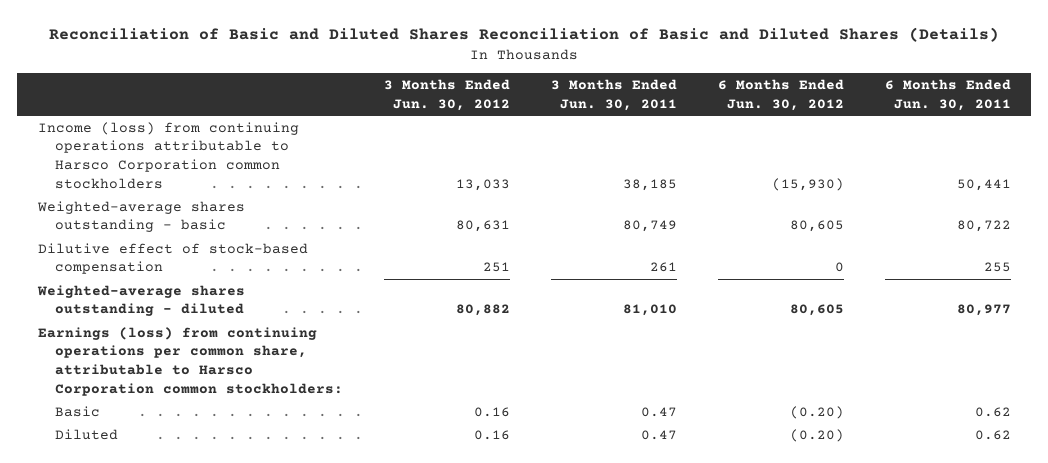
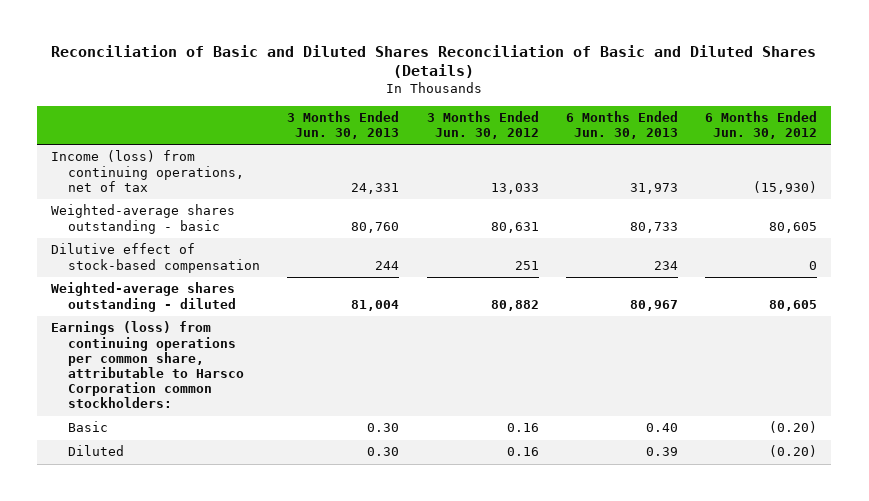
- | 3 Months Ended Jun. 30, 2012 | 3 Months Ended Jun. 30, 2011 | 6 Months Ended Jun. 30, 2012 | 6 Months Ended Jun. 30, 2011
+ | 3 Months Ended Jun. 30, 2013 | 3 Months Ended Jun. 30, 2012 | 6 Months Ended Jun. 30, 2013 | 6 Months Ended Jun. 30, 2012
- Income (loss) from continuing operations attributable to Harsco Corporation common stockholders | 13,033 | 38,185 | (15,930) | 50,441
+ Income (loss) from continuing operations, net of tax | 24,331 | 13,033 | 31,973 | (15,930)

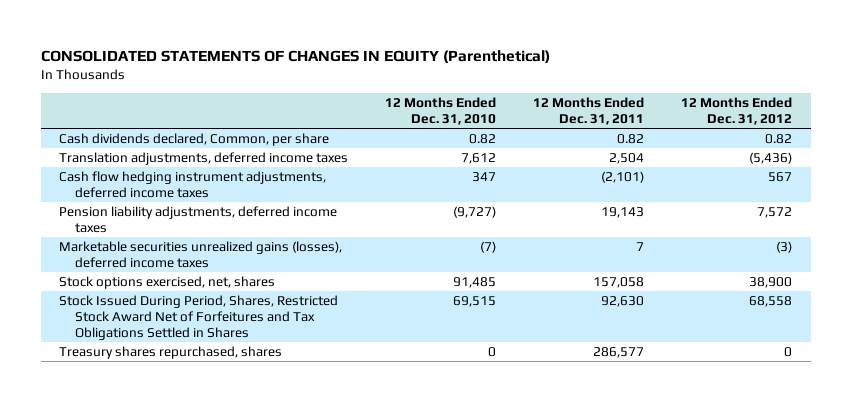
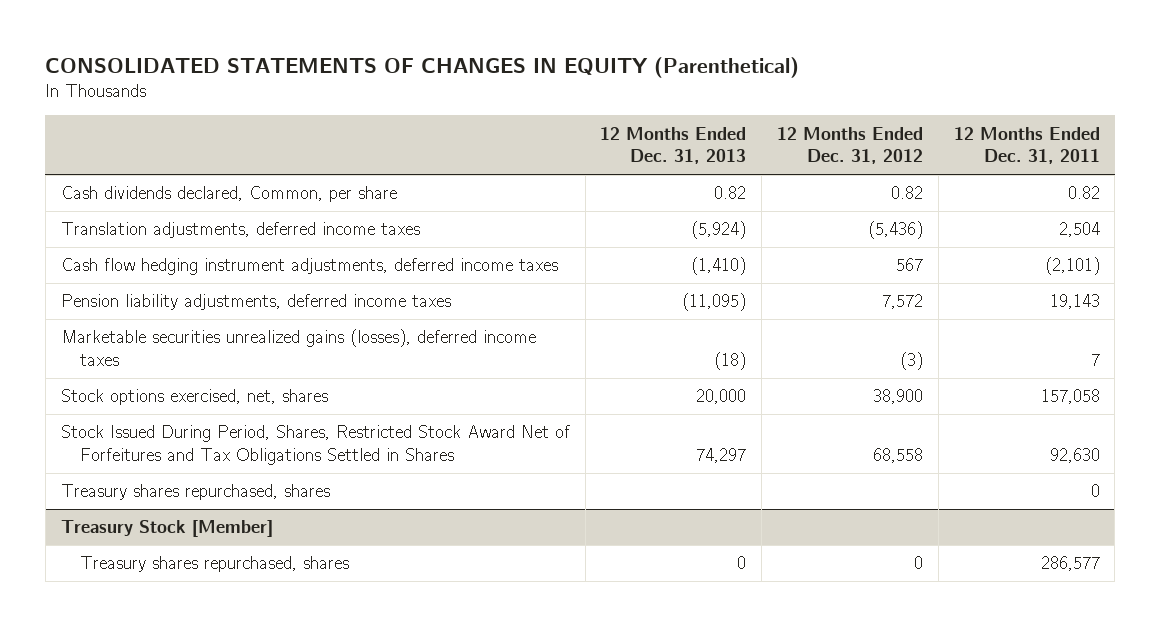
- | 12 Months Ended Dec. 31, 2010 | 12 Months Ended Dec. 31, 2011 | 12 Months Ended Dec. 31, 2012
+ | 12 Months Ended Dec. 31, 2013 | 12 Months Ended Dec. 31, 2012 | 12 Months Ended Dec. 31, 2011
+ Treasury shares repurchased, shares | | | 0
+ Treasury Stock [Member]

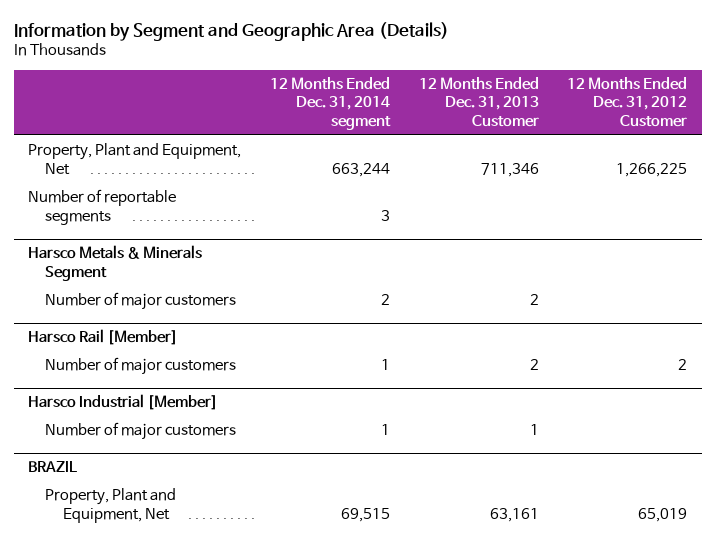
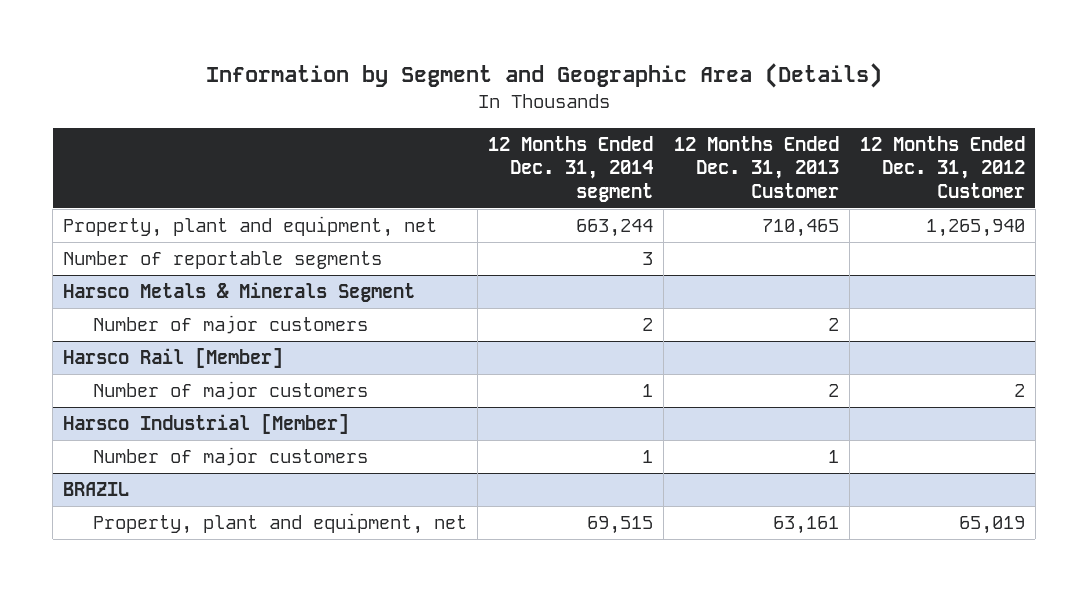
- Property, Plant and Equipment, Net | 663,244 | 711,346 | 1,266,225
+ Property, plant and equipment, net | 663,244 | 710,465 | 1,265,940
@ BRAZIL
- Property, Plant and Equipment, Net | 69,515 | 63,161 | 65,019
+ Property, plant and equipment, net | 69,515 | 63,161 | 65,019

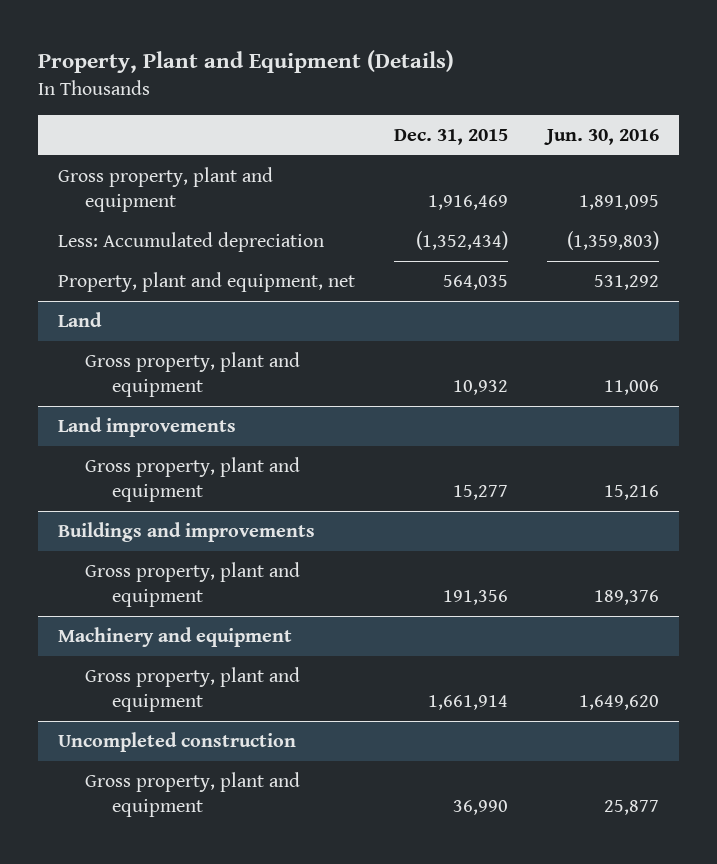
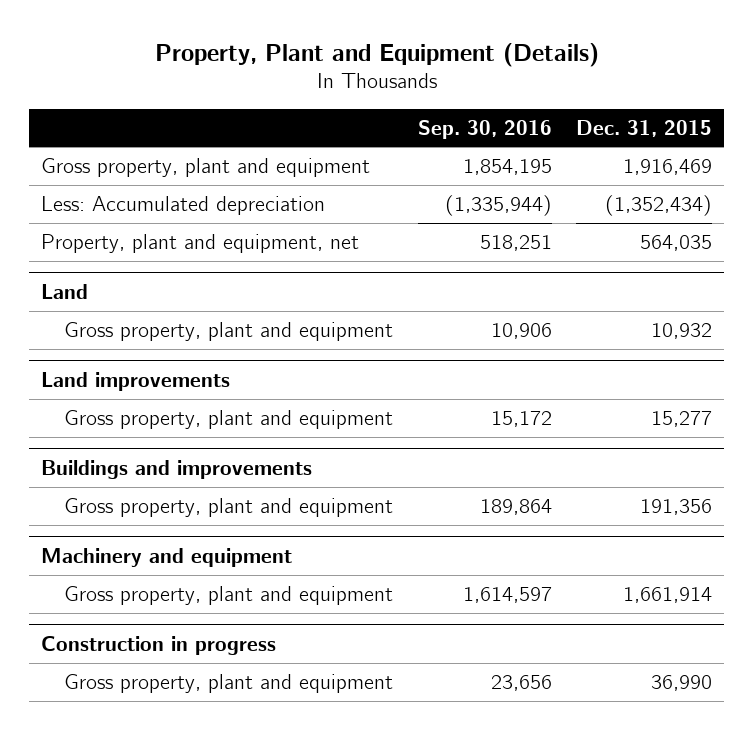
- | Dec. 31, 2015 | Jun. 30, 2016
+ | Sep. 30, 2016 | Dec. 31, 2015
- Uncompleted construction
+ Construction in progress

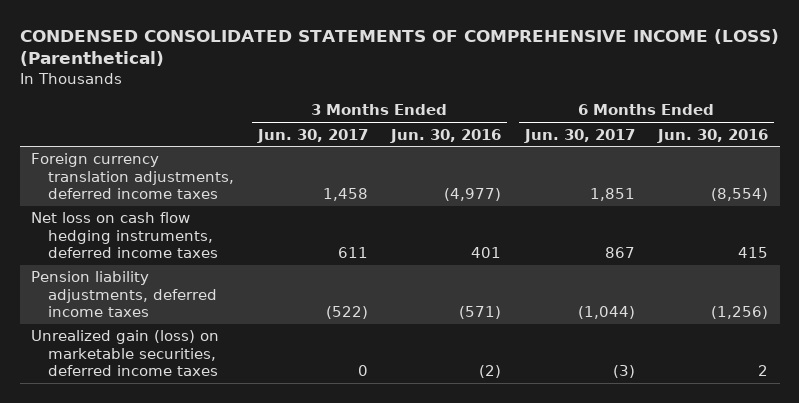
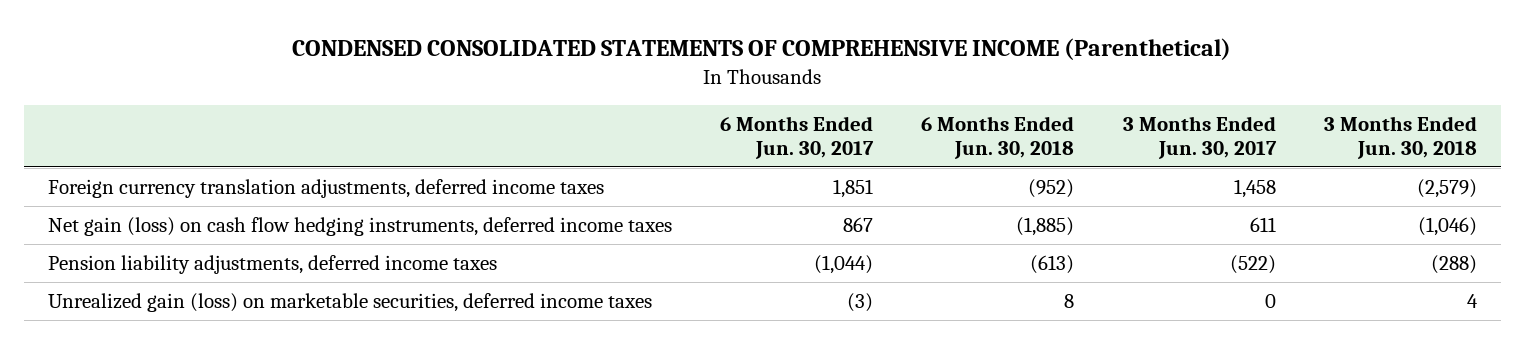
- CONDENSED CONSOLIDATED STATEMENTS OF COMPREHENSIVE INCOME (LOSS) (Parenthetical)
+ CONDENSED CONSOLIDATED STATEMENTS OF COMPREHENSIVE INCOME (Parenthetical)
- | 3 Months Ended Jun. 30, 2017 | 3 Months Ended Jun. 30, 2016 | 6 Months Ended Jun. 30, 2017 | 6 Months Ended Jun. 30, 2016
+ | 6 Months Ended Jun. 30, 2017 | 6 Months Ended Jun. 30, 2018 | 3 Months Ended Jun. 30, 2017 | 3 Months Ended Jun. 30, 2018
- Net loss on cash flow hedging instruments, deferred income taxes | 611 | 401 | 867 | 415
+ Net gain (loss) on cash flow hedging instruments, deferred income taxes | 867 | (1,885) | 611 | (1,046)

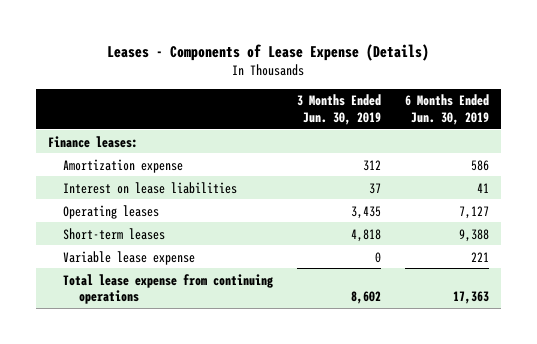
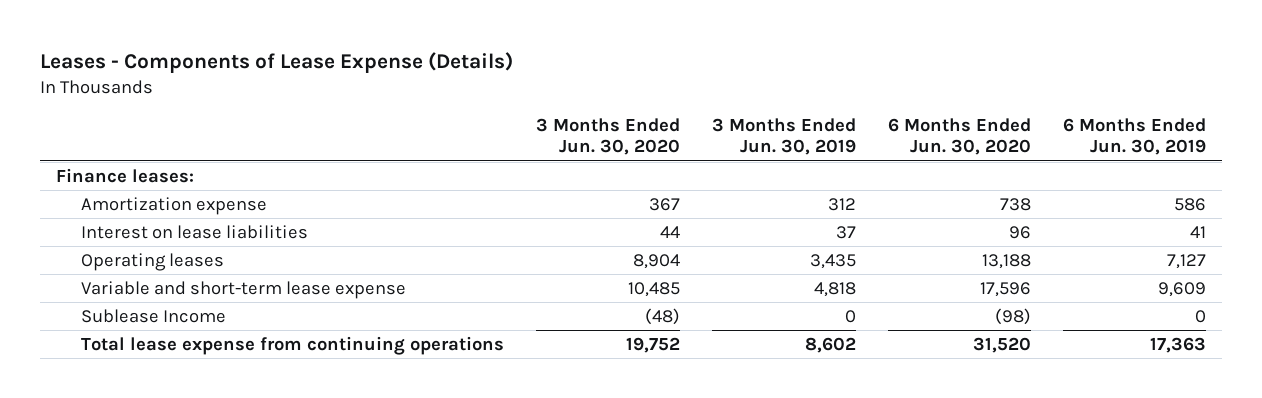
- | 3 Months Ended Jun. 30, 2019 | 6 Months Ended Jun. 30, 2019
+ | 3 Months Ended Jun. 30, 2020 | 3 Months Ended Jun. 30, 2019 | 6 Months Ended Jun. 30, 2020 | 6 Months Ended Jun. 30, 2019
- Short-term leases | 4,818 | 9,388
- Variable lease expense | 0 | 221
+ Variable and short-term lease expense | 10,485 | 4,818 | 17,596 | 9,609
+ Sublease Income | (48) | 0 | (98) | 0

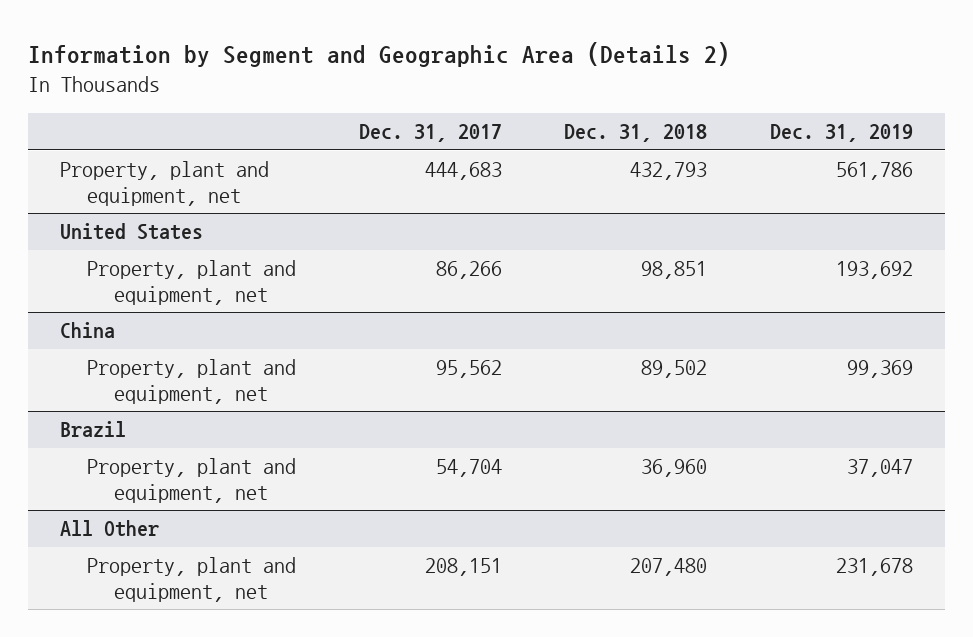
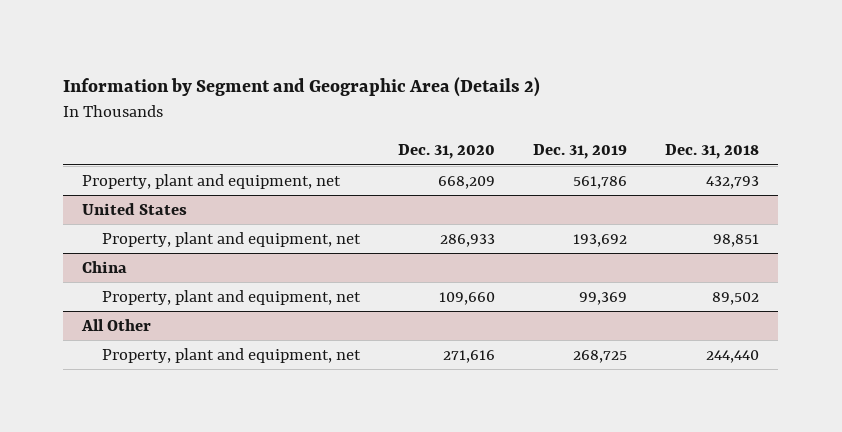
- | Dec. 31, 2017 | Dec. 31, 2018 | Dec. 31, 2019
+ | Dec. 31, 2020 | Dec. 31, 2019 | Dec. 31, 2018
- Brazil
- Property, plant and equipment, net | 54,704 | 36,960 | 37,047
@ All Other
- Property, plant and equipment, net | 208,151 | 207,480 | 231,678
+ Property, plant and equipment, net | 271,616 | 268,725 | 244,440

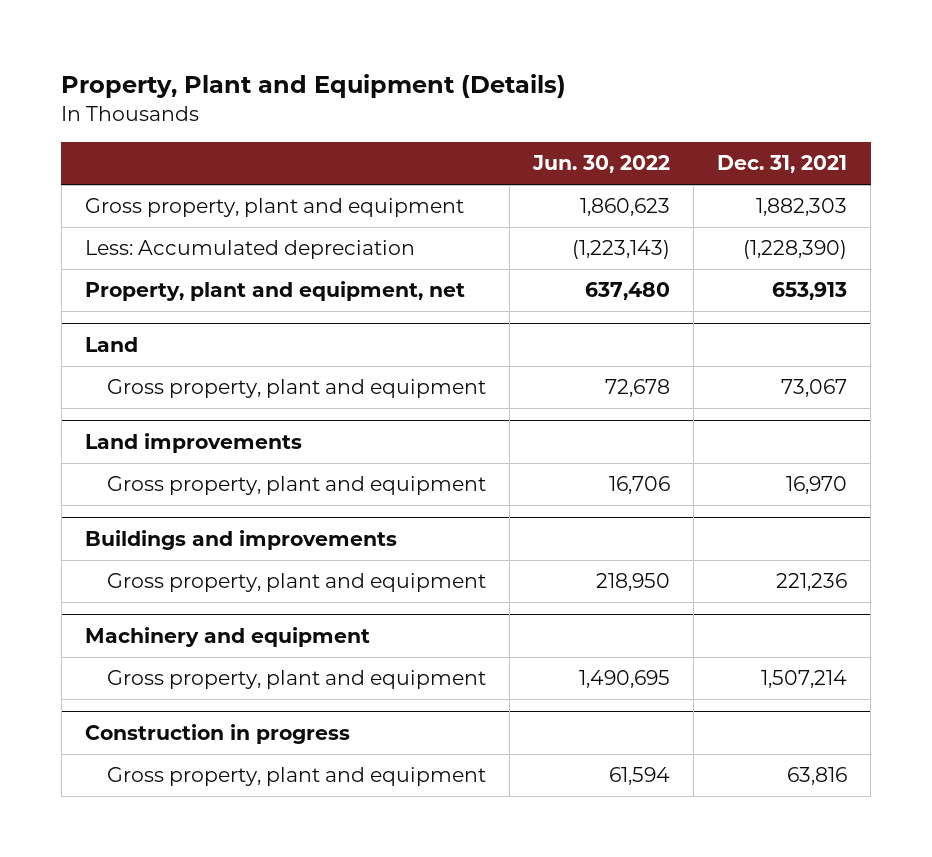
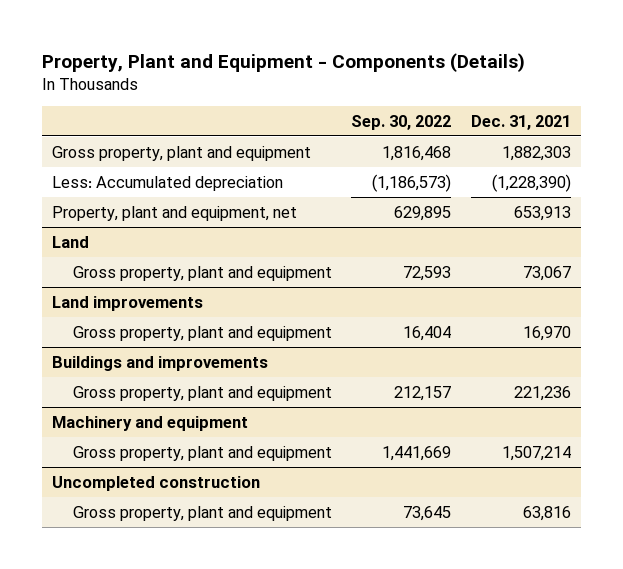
- Property, Plant and Equipment (Details)
+ Property, Plant and Equipment - Components (Details)
- | Jun. 30, 2022 | Dec. 31, 2021
+ | Sep. 30, 2022 | Dec. 31, 2021
- Construction in progress
+ Uncompleted construction

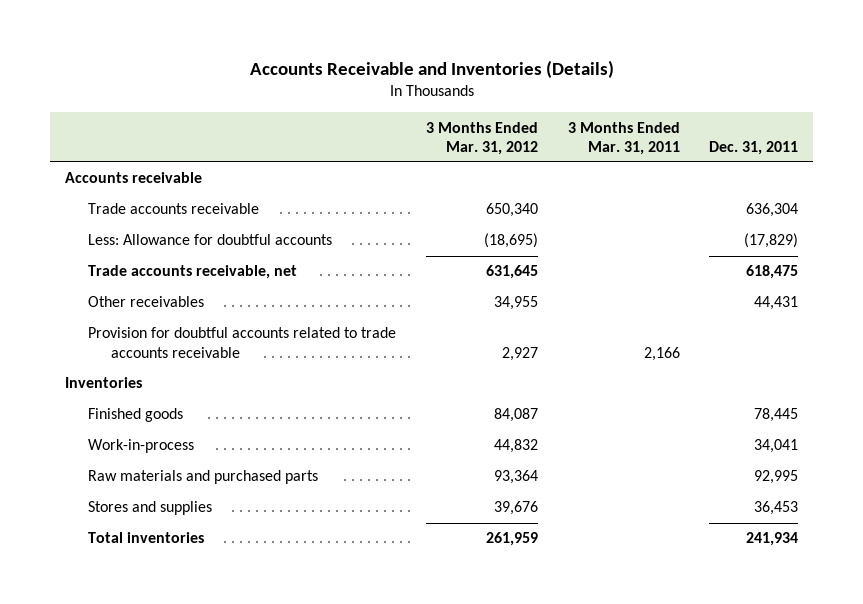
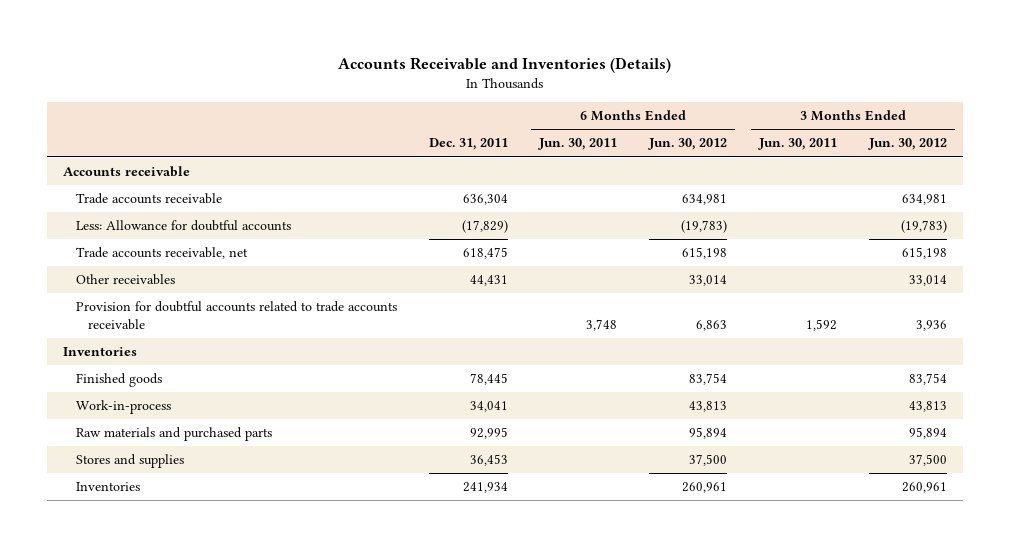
- | 3 Months Ended Mar. 31, 2012 | 3 Months Ended Mar. 31, 2011 | Dec. 31, 2011
+ | Dec. 31, 2011 | 6 Months Ended Jun. 30, 2011 | 6 Months Ended Jun. 30, 2012 | 3 Months Ended Jun. 30, 2011 | 3 Months Ended Jun. 30, 2012
- Total inventories | 261,959 | | 241,934
+ Inventories | 241,934 | | 260,961 | | 260,961

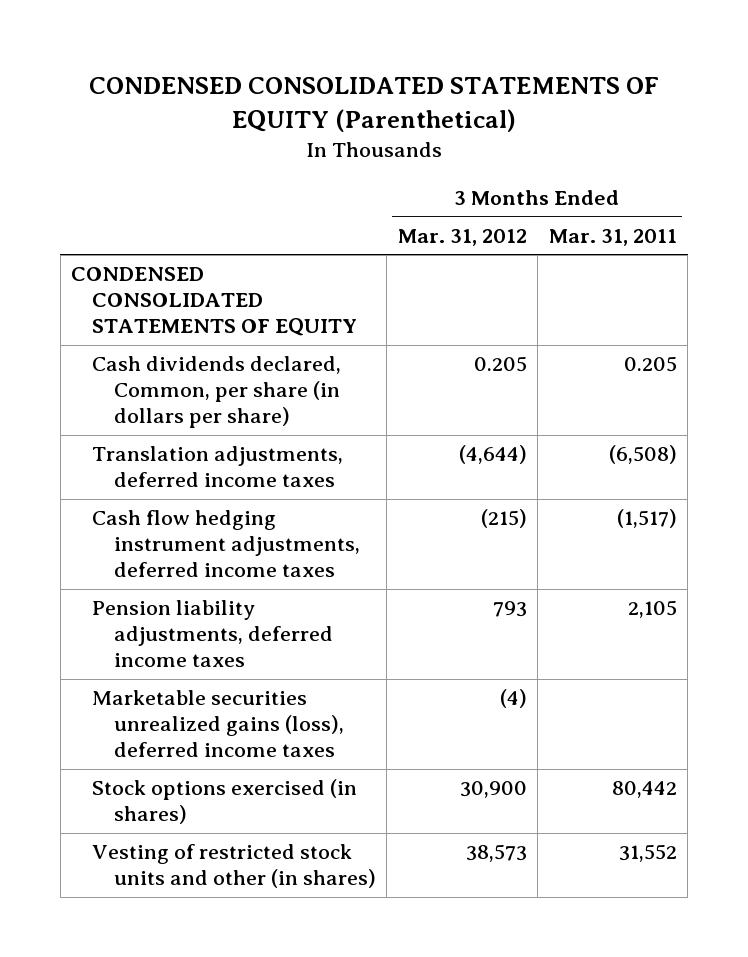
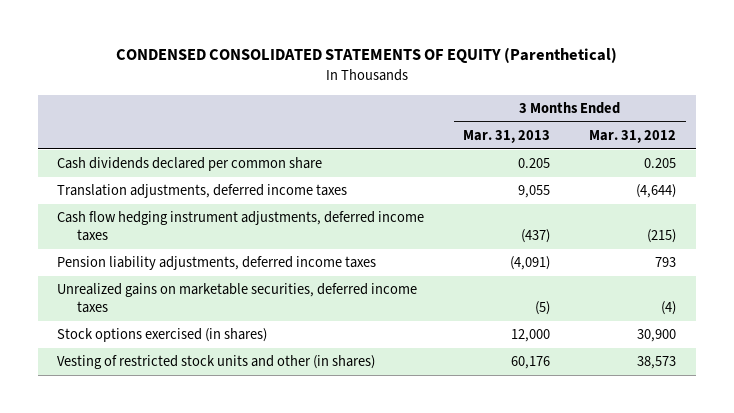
- | 3 Months Ended Mar. 31, 2012 | 3 Months Ended Mar. 31, 2011
+ | 3 Months Ended Mar. 31, 2013 | 3 Months Ended Mar. 31, 2012
- CONDENSED CONSOLIDATED STATEMENTS OF EQUITY
- Cash dividends declared, Common, per share (in dollars per share) | 0.205 | 0.205
+ Cash dividends declared per common share | 0.205 | 0.205
- Marketable securities unrealized gains (loss), deferred income taxes | (4) |
+ Unrealized gains on marketable securities, deferred income taxes | (5) | (4)

